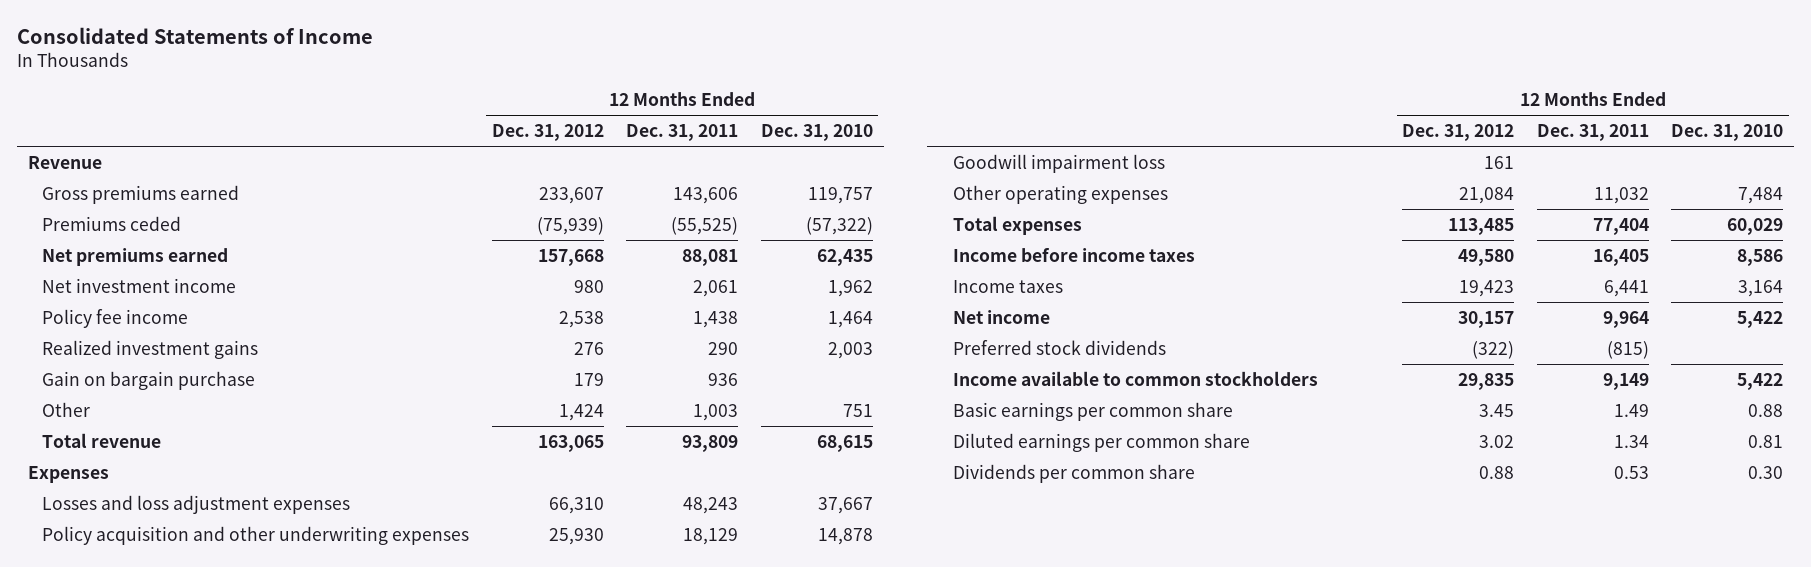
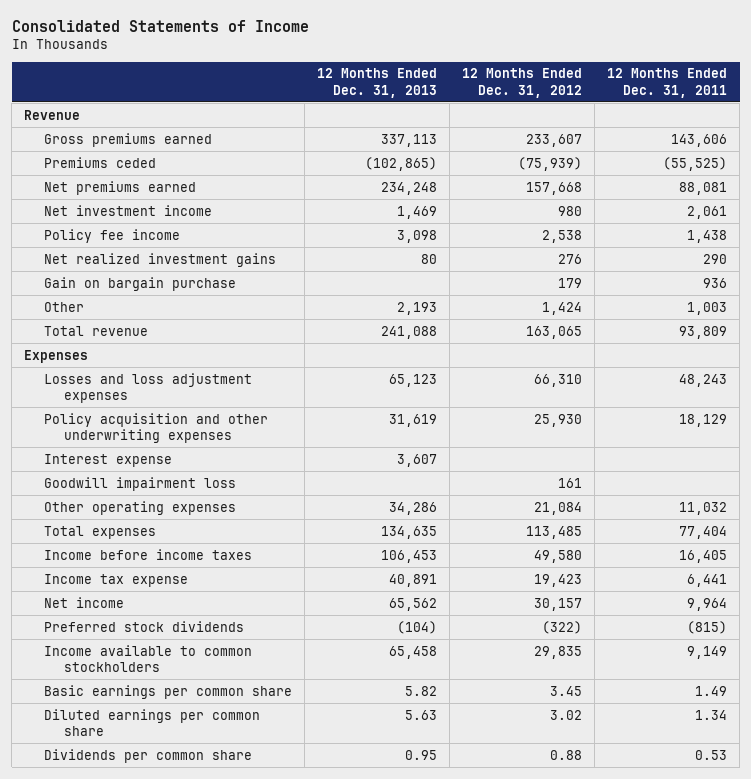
- | 12 Months Ended Dec. 31, 2012 | 12 Months Ended Dec. 31, 2011 | 12 Months Ended Dec. 31, 2010
+ | 12 Months Ended Dec. 31, 2013 | 12 Months Ended Dec. 31, 2012 | 12 Months Ended Dec. 31, 2011
- Realized investment gains | 276 | 290 | 2,003
+ Net realized investment gains | 80 | 276 | 290
+ Interest expense | 3,607 | |
- Income taxes | 19,423 | 6,441 | 3,164
+ Income tax expense | 40,891 | 19,423 | 6,441

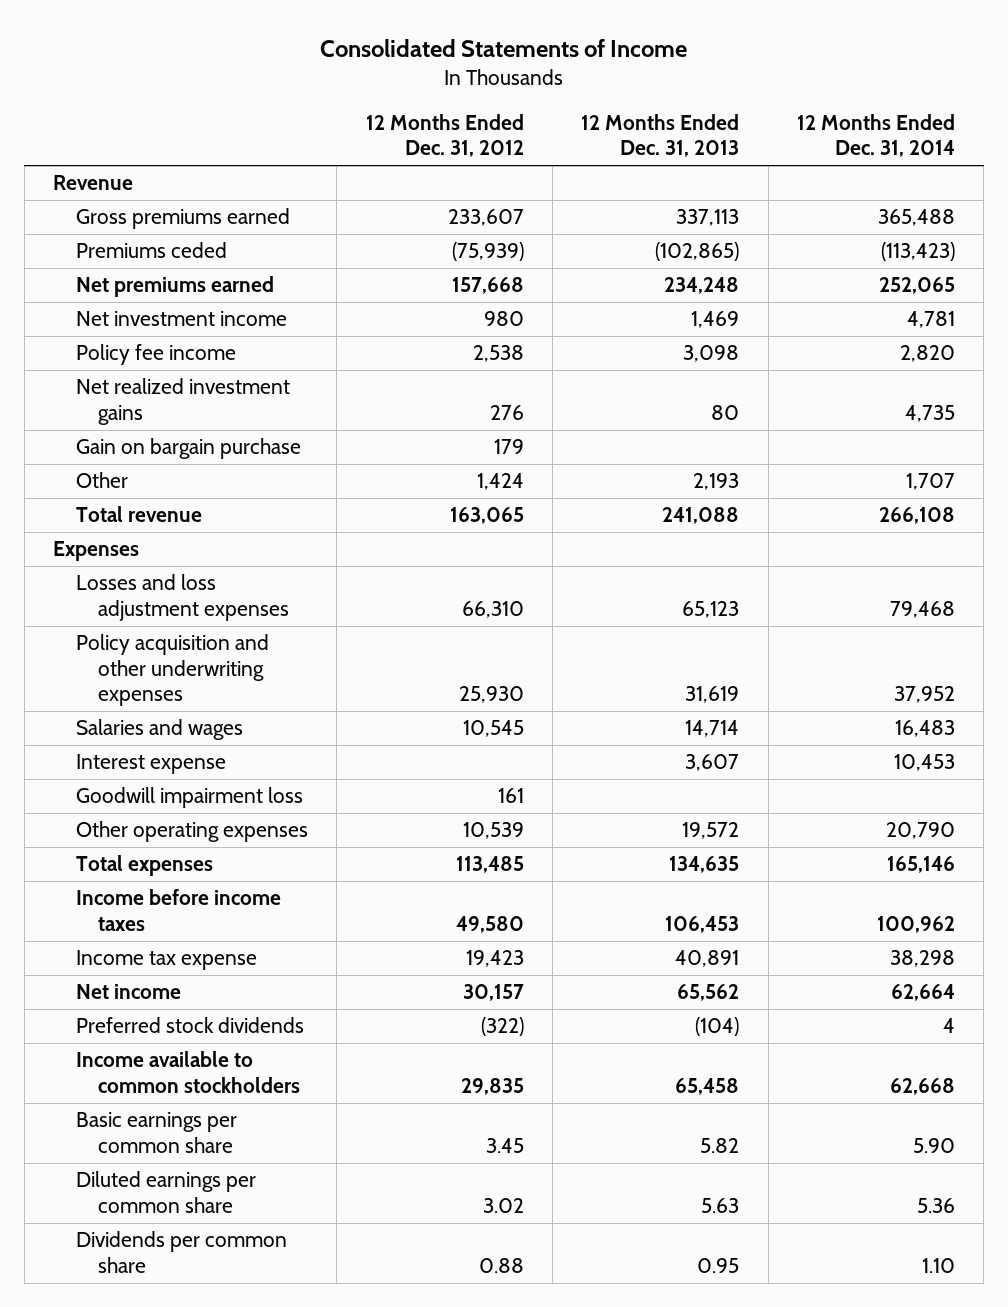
- | 12 Months Ended Dec. 31, 2013 | 12 Months Ended Dec. 31, 2012 | 12 Months Ended Dec. 31, 2011
+ | 12 Months Ended Dec. 31, 2012 | 12 Months Ended Dec. 31, 2013 | 12 Months Ended Dec. 31, 2014
+ Salaries and wages | 10,545 | 14,714 | 16,483
- Other operating expenses | 34,286 | 21,084 | 11,032
+ Other operating expenses | 10,539 | 19,572 | 20,790

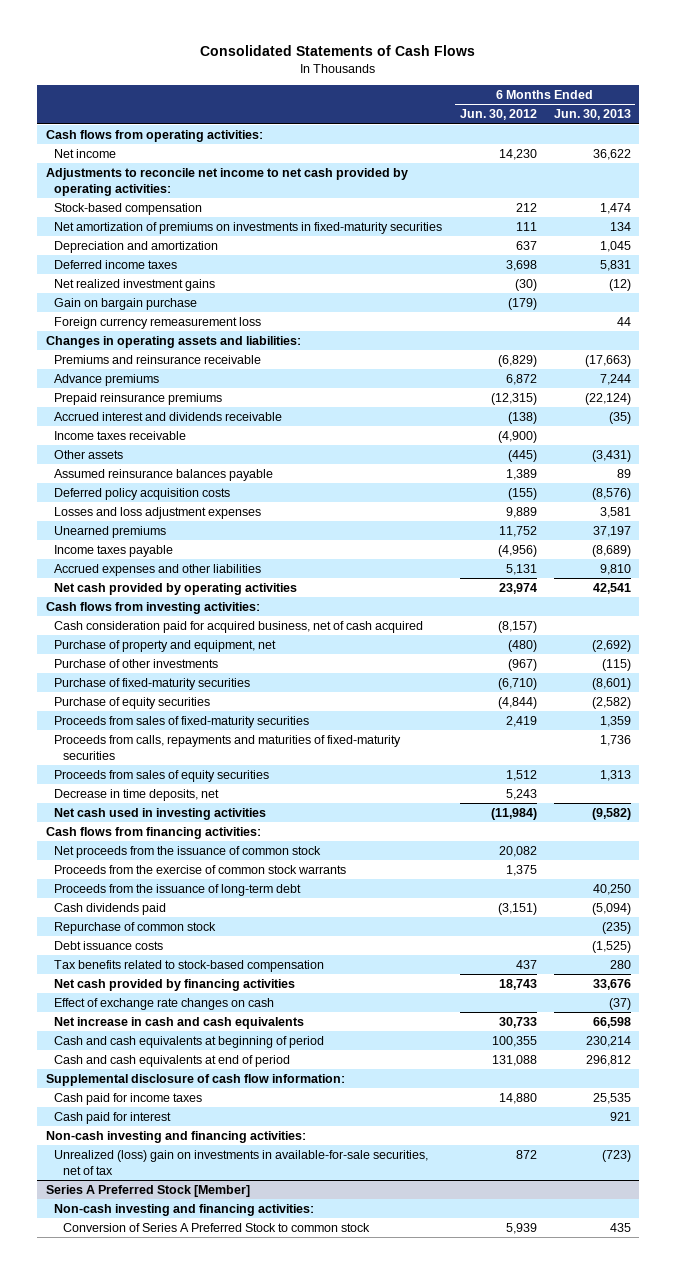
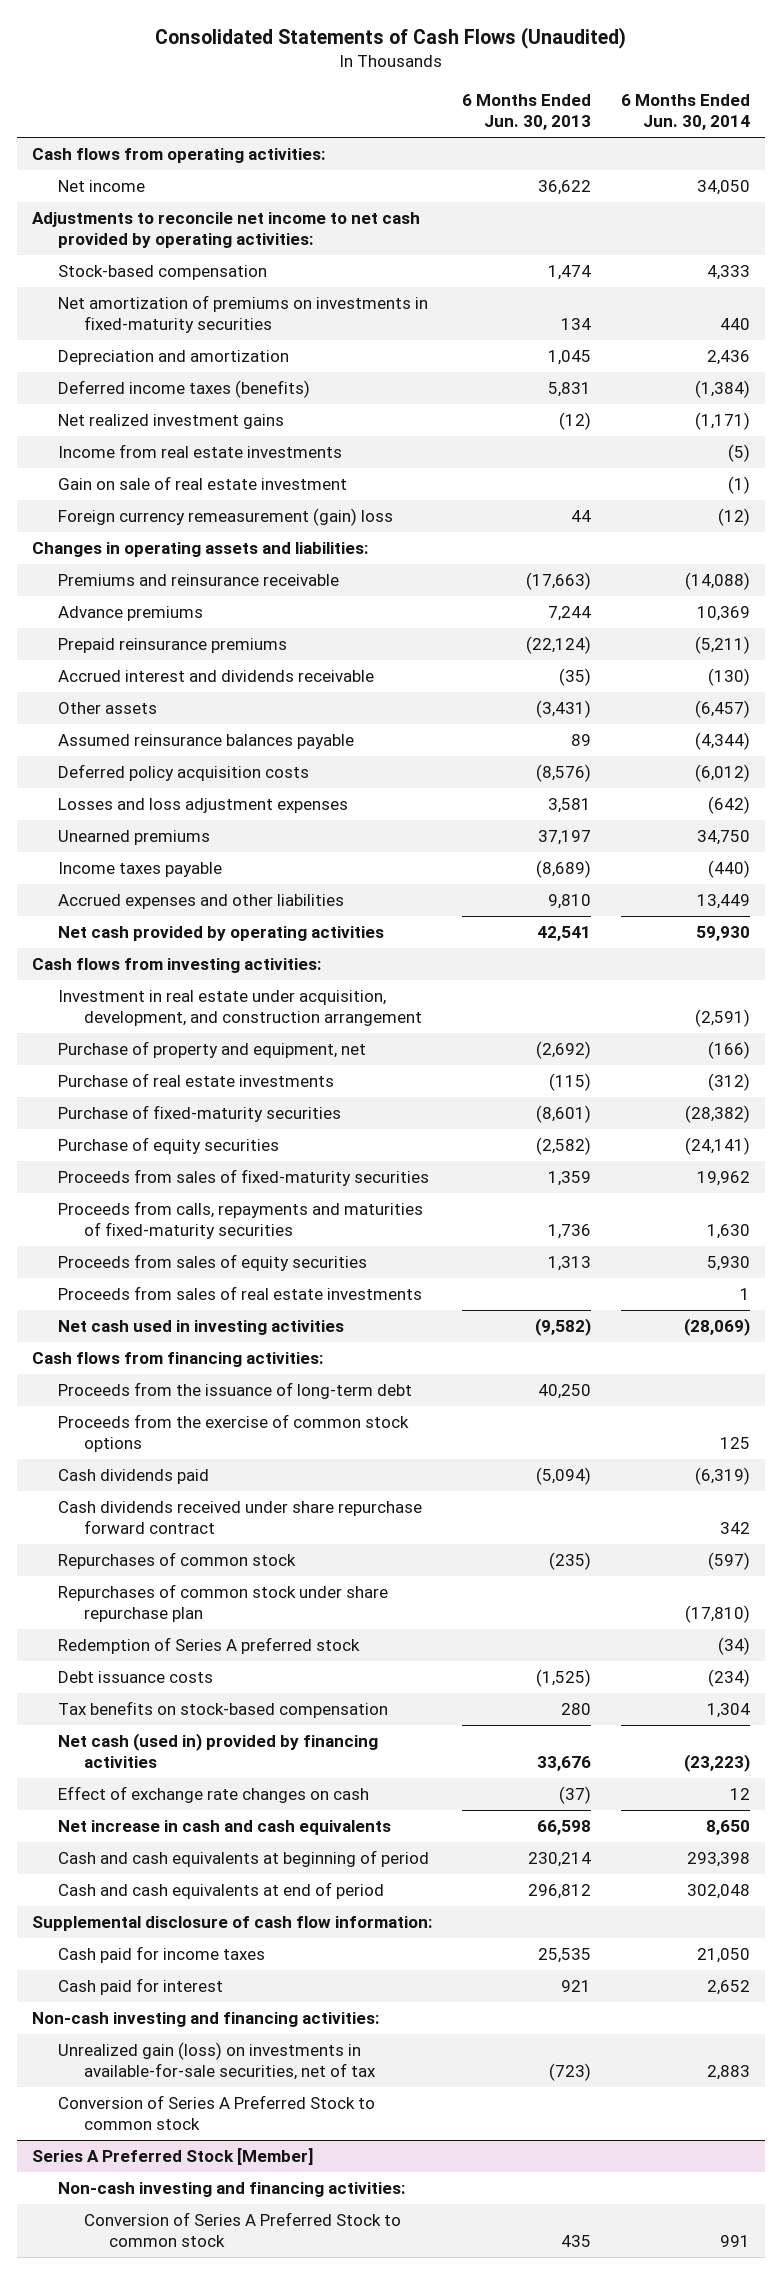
- Consolidated Statements of Cash Flows
+ Consolidated Statements of Cash Flows (Unaudited)
- | 6 Months Ended Jun. 30, 2012 | 6 Months Ended Jun. 30, 2013
+ | 6 Months Ended Jun. 30, 2013 | 6 Months Ended Jun. 30, 2014
- Deferred income taxes | 3,698 | 5,831
+ Deferred income taxes (benefits) | 5,831 | (1,384)
- Gain on bargain purchase | (179) |
- Foreign currency remeasurement loss | | 44
+ Income from real estate investments | | (5)
+ Gain on sale of real estate investment | | (1)
+ Foreign currency remeasurement (gain) loss | 44 | (12)
- Income taxes receivable | (4,900) |
- Cash consideration paid for acquired business, net of cash acquired | (8,157) |
+ Investment in real estate under acquisition, development, and construction arrangement | | (2,591)
- Purchase of other investments | (967) | (115)
+ Purchase of real estate investments | (115) | (312)
- Decrease in time deposits, net | 5,243 |
+ Proceeds from sales of real estate investments | | 1
- Net proceeds from the issuance of common stock | 20,082 |
- Proceeds from the exercise of common stock warrants | 1,375 |
+ Proceeds from the exercise of common stock options | | 125
- Repurchase of common stock | | (235)
+ Cash dividends received under share repurchase forward contract | | 342
+ Repurchases of common stock | (235) | (597)
+ Repurchases of common stock under share repurchase plan | | (17,810)
+ Redemption of Series A preferred stock | | (34)
- Tax benefits related to stock-based compensation | 437 | 280
- Net cash provided by financing activities | 18,743 | 33,676
+ Tax benefits on stock-based compensation | 280 | 1,304
+ Net cash (used in) provided by financing activities | 33,676 | (23,223)
- Unrealized (loss) gain on investments in available-for-sale securities, net of tax | 872 | (723)
+ Unrealized gain (loss) on investments in available-for-sale securities, net of tax | (723) | 2,883
+ Conversion of Series A Preferred Stock to common stock

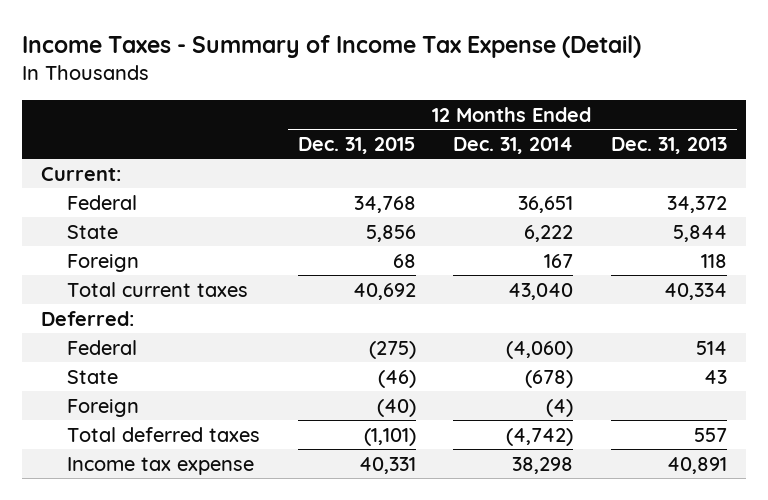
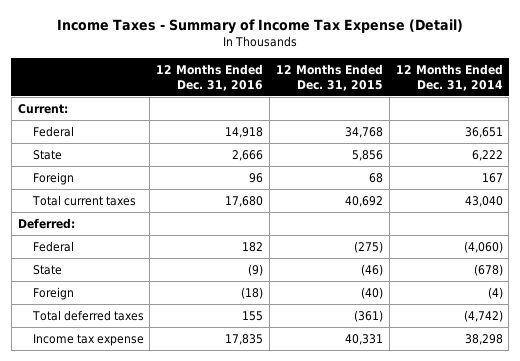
- | 12 Months Ended Dec. 31, 2015 | 12 Months Ended Dec. 31, 2014 | 12 Months Ended Dec. 31, 2013
+ | 12 Months Ended Dec. 31, 2016 | 12 Months Ended Dec. 31, 2015 | 12 Months Ended Dec. 31, 2014
- Total deferred taxes | (1,101) | (4,742) | 557
+ Total deferred taxes | 155 | (361) | (4,742)

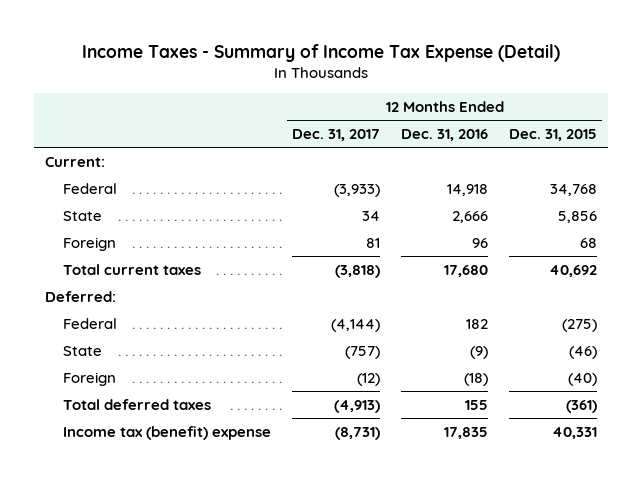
- | 12 Months Ended Dec. 31, 2016 | 12 Months Ended Dec. 31, 2015 | 12 Months Ended Dec. 31, 2014
+ | 12 Months Ended Dec. 31, 2017 | 12 Months Ended Dec. 31, 2016 | 12 Months Ended Dec. 31, 2015
- Income tax expense | 17,835 | 40,331 | 38,298
+ Income tax (benefit) expense | (8,731) | 17,835 | 40,331

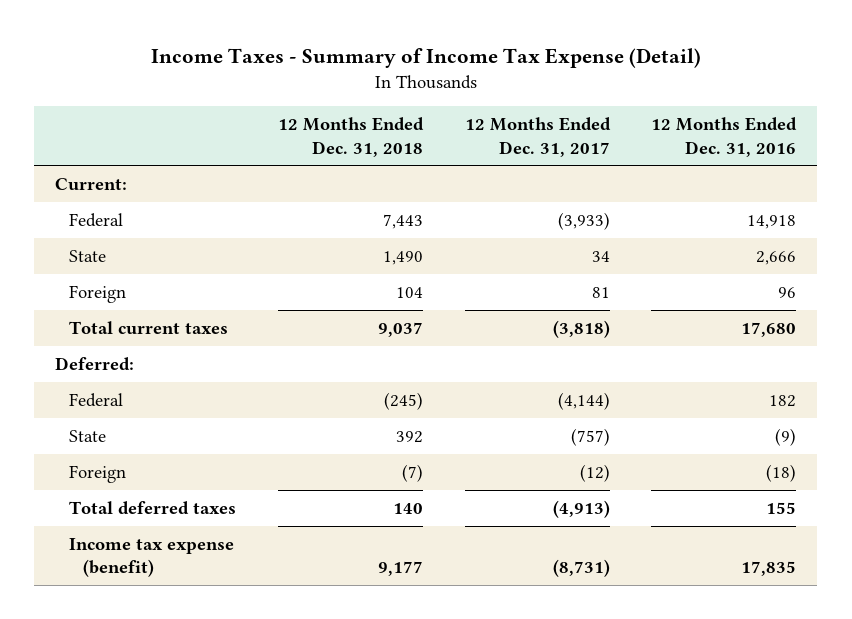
- | 12 Months Ended Dec. 31, 2017 | 12 Months Ended Dec. 31, 2016 | 12 Months Ended Dec. 31, 2015
+ | 12 Months Ended Dec. 31, 2018 | 12 Months Ended Dec. 31, 2017 | 12 Months Ended Dec. 31, 2016
- Income tax (benefit) expense | (8,731) | 17,835 | 40,331
+ Income tax expense (benefit) | 9,177 | (8,731) | 17,835

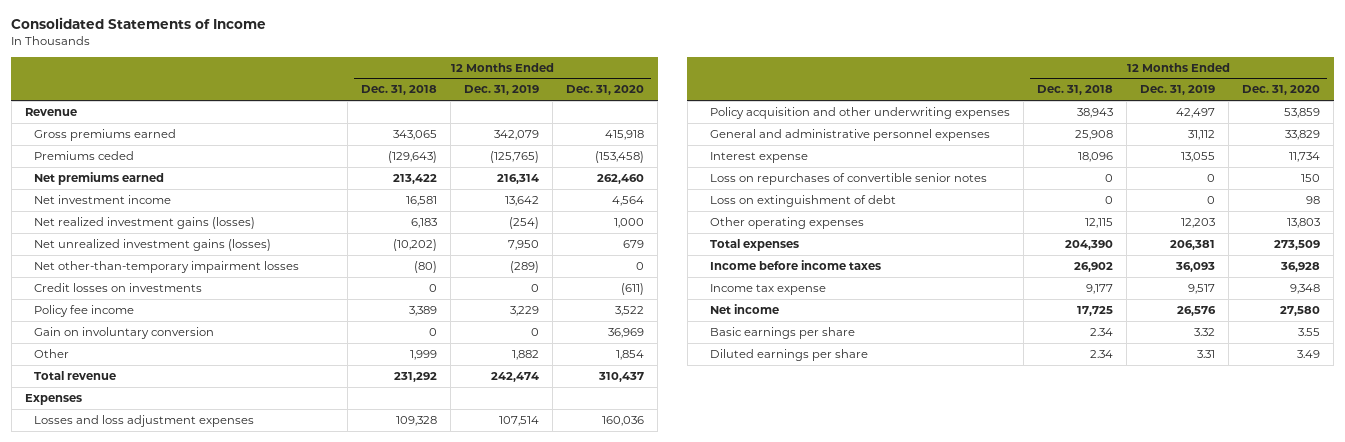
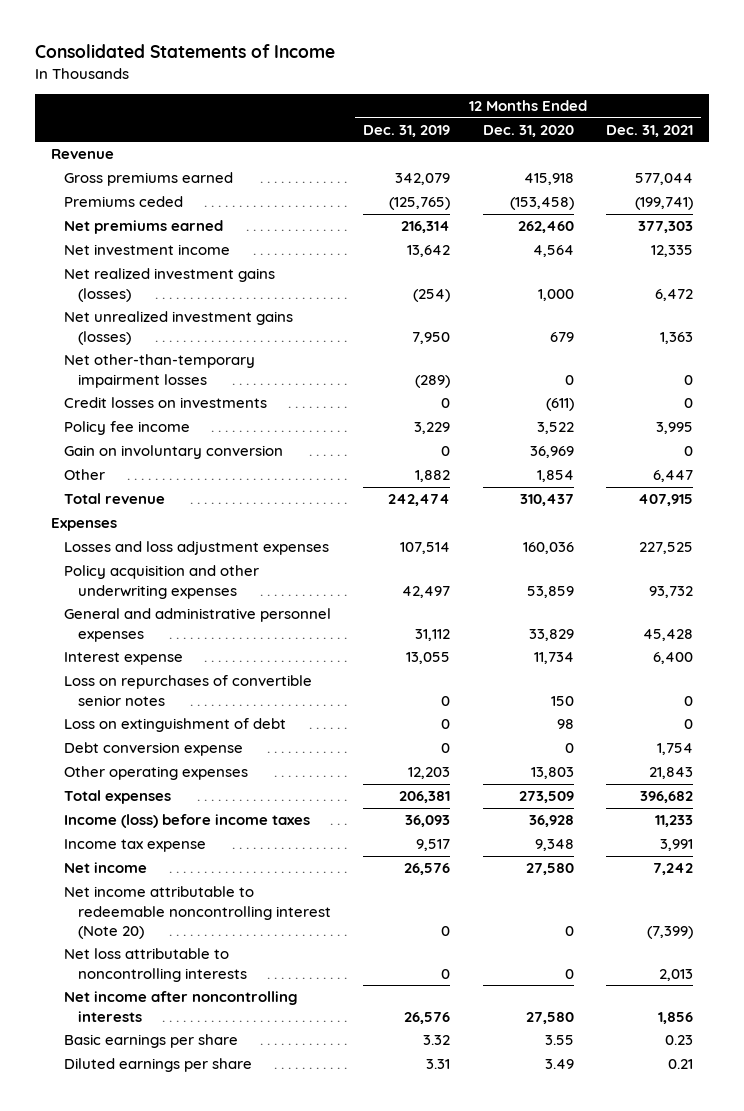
- | 12 Months Ended Dec. 31, 2018 | 12 Months Ended Dec. 31, 2019 | 12 Months Ended Dec. 31, 2020
+ | 12 Months Ended Dec. 31, 2019 | 12 Months Ended Dec. 31, 2020 | 12 Months Ended Dec. 31, 2021
+ Debt conversion expense | 0 | 0 | 1,754
- Income before income taxes | 26,902 | 36,093 | 36,928
+ Income (loss) before income taxes | 36,093 | 36,928 | 11,233
+ Net income attributable to redeemable noncontrolling interest (Note 20) | 0 | 0 | (7,399)
+ Net loss attributable to noncontrolling interests | 0 | 0 | 2,013
+ Net income after noncontrolling interests | 26,576 | 27,580 | 1,856

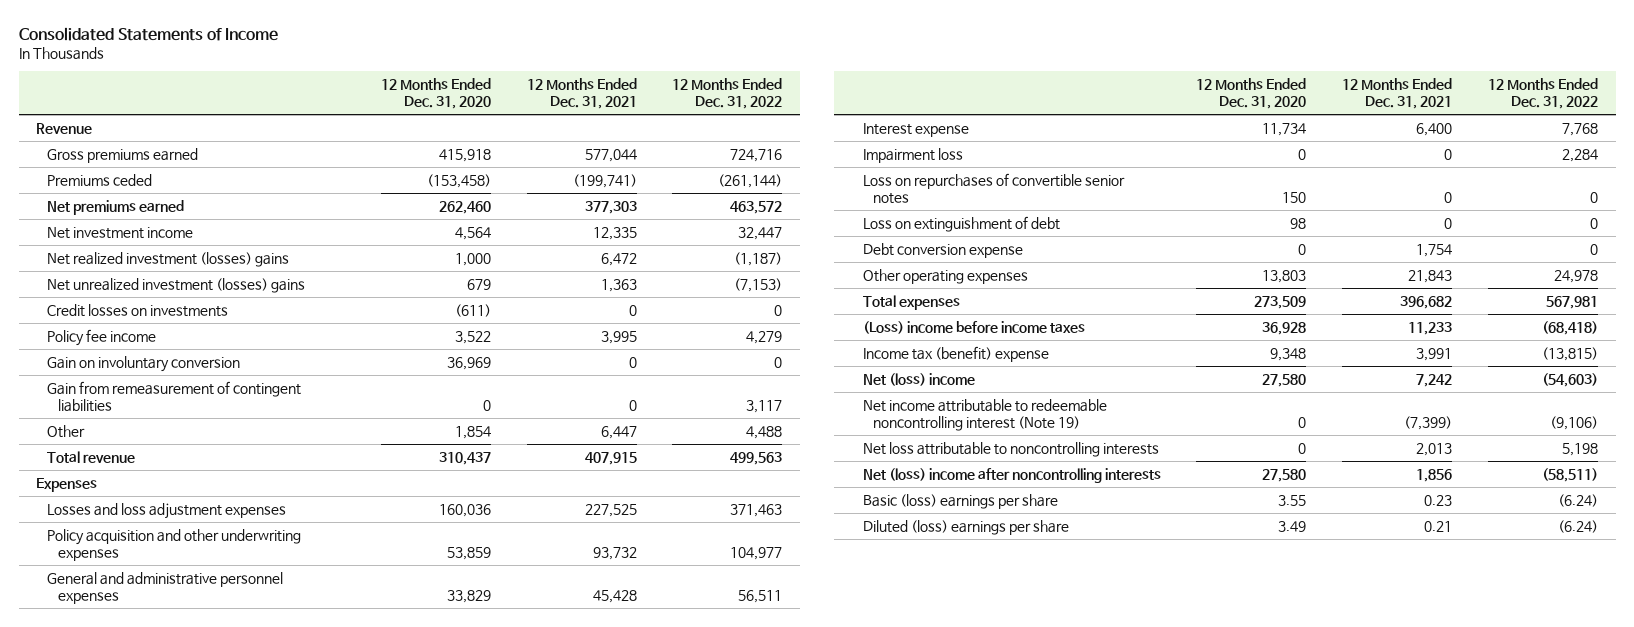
- | 12 Months Ended Dec. 31, 2019 | 12 Months Ended Dec. 31, 2020 | 12 Months Ended Dec. 31, 2021
+ | 12 Months Ended Dec. 31, 2020 | 12 Months Ended Dec. 31, 2021 | 12 Months Ended Dec. 31, 2022
- Net realized investment gains (losses) | (254) | 1,000 | 6,472
- Net unrealized investment gains (losses) | 7,950 | 679 | 1,363
- Net other-than-temporary impairment losses | (289) | 0 | 0
+ Net realized investment (losses) gains | 1,000 | 6,472 | (1,187)
+ Net unrealized investment (losses) gains | 679 | 1,363 | (7,153)
+ Gain from remeasurement of contingent liabilities | 0 | 0 | 3,117
+ Impairment loss | 0 | 0 | 2,284
- Income (loss) before income taxes | 36,093 | 36,928 | 11,233
- Income tax expense | 9,517 | 9,348 | 3,991
- Net income | 26,576 | 27,580 | 7,242
- Net income attributable to redeemable noncontrolling interest (Note 20) | 0 | 0 | (7,399)
+ (Loss) income before income taxes | 36,928 | 11,233 | (68,418)
+ Income tax (benefit) expense | 9,348 | 3,991 | (13,815)
+ Net (loss) income | 27,580 | 7,242 | (54,603)
+ Net income attributable to redeemable noncontrolling interest (Note 19) | 0 | (7,399) | (9,106)
- Net income after noncontrolling interests | 26,576 | 27,580 | 1,856
- Basic earnings per share | 3.32 | 3.55 | 0.23
- Diluted earnings per share | 3.31 | 3.49 | 0.21
+ Net (loss) income after noncontrolling interests | 27,580 | 1,856 | (58,511)
+ Basic (loss) earnings per share | 3.55 | 0.23 | (6.24)
+ Diluted (loss) earnings per share | 3.49 | 0.21 | (6.24)

